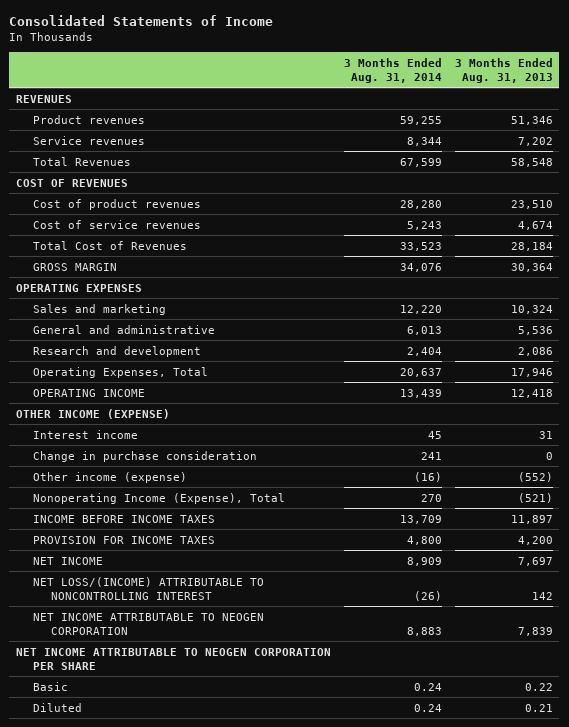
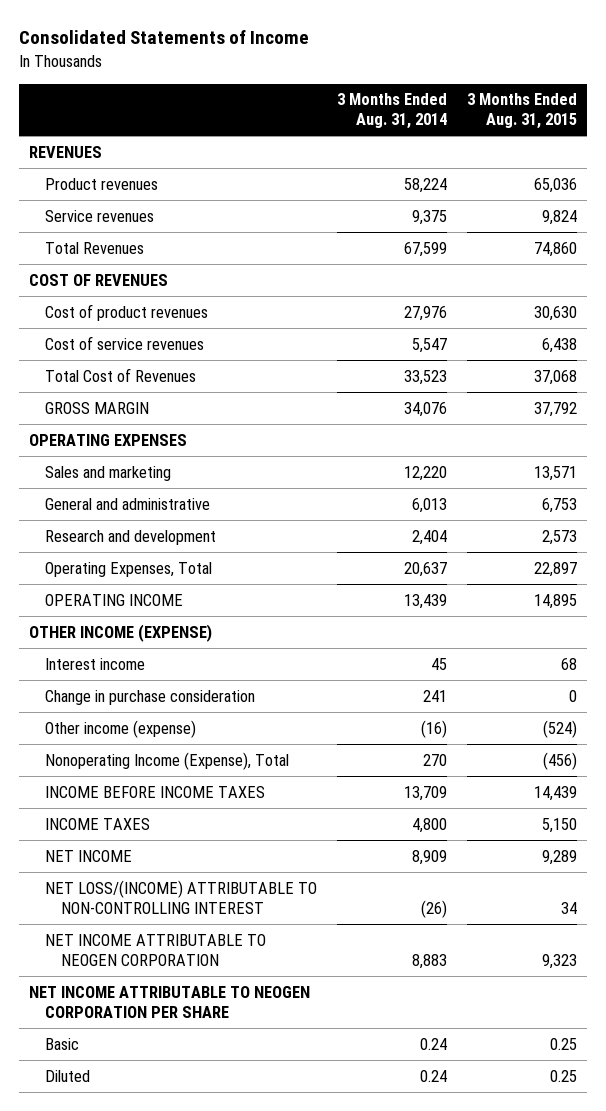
- | 3 Months Ended Aug. 31, 2014 | 3 Months Ended Aug. 31, 2013
+ | 3 Months Ended Aug. 31, 2014 | 3 Months Ended Aug. 31, 2015
- Product revenues | 59,255 | 51,346
- Service revenues | 8,344 | 7,202
+ Product revenues | 58,224 | 65,036
+ Service revenues | 9,375 | 9,824
- Cost of product revenues | 28,280 | 23,510
- Cost of service revenues | 5,243 | 4,674
+ Cost of product revenues | 27,976 | 30,630
+ Cost of service revenues | 5,547 | 6,438
- PROVISION FOR INCOME TAXES | 4,800 | 4,200
+ INCOME TAXES | 4,800 | 5,150
- NET LOSS/(INCOME) ATTRIBUTABLE TO NONCONTROLLING INTEREST | (26) | 142
+ NET LOSS/(INCOME) ATTRIBUTABLE TO NON-CONTROLLING INTEREST | (26) | 34

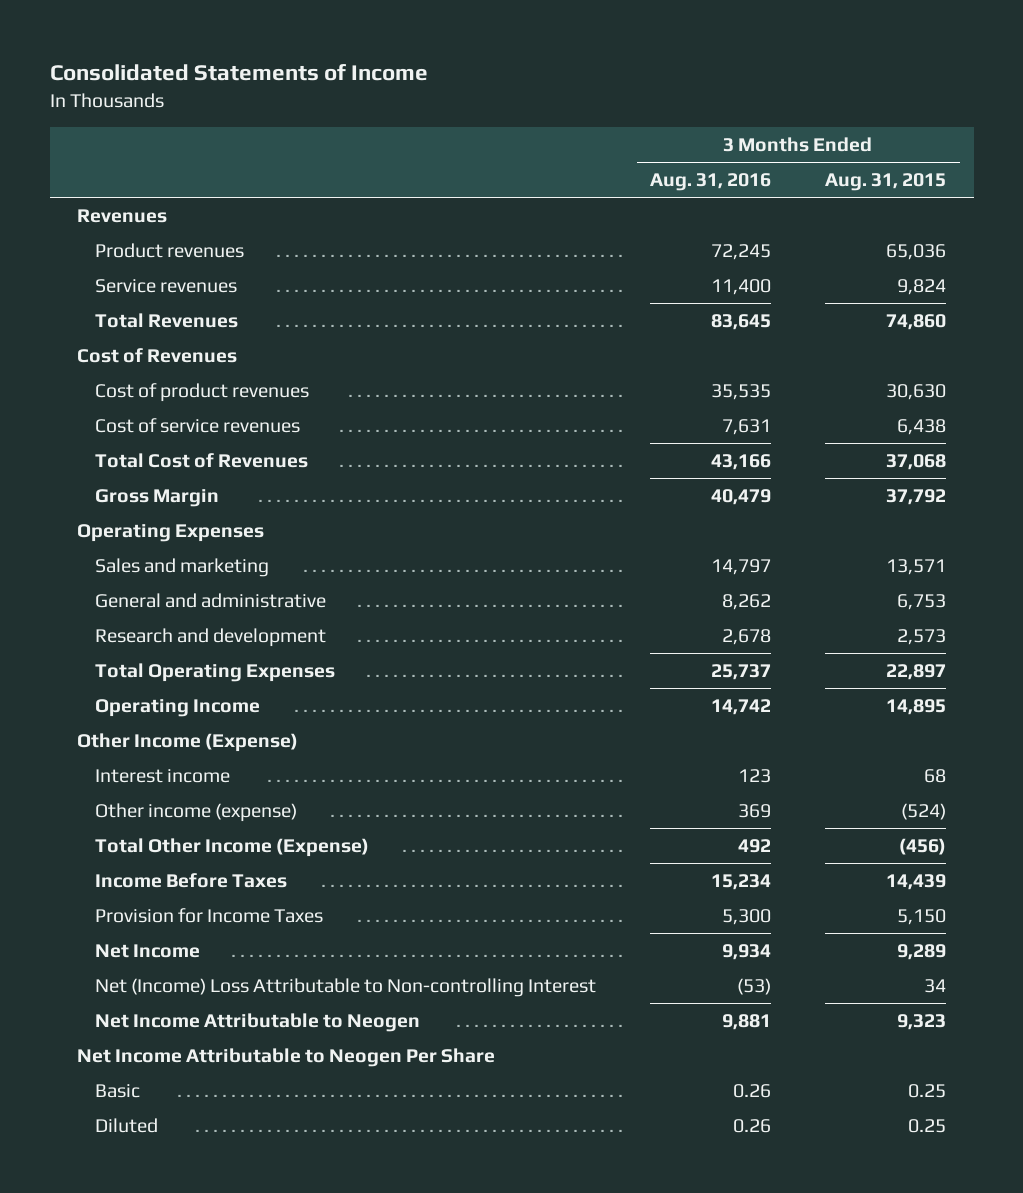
- | 3 Months Ended Aug. 31, 2014 | 3 Months Ended Aug. 31, 2015
+ | 3 Months Ended Aug. 31, 2016 | 3 Months Ended Aug. 31, 2015
- REVENUES
+ Revenues
- COST OF REVENUES
+ Cost of Revenues
- GROSS MARGIN | 34,076 | 37,792
- OPERATING EXPENSES
+ Gross Margin | 40,479 | 37,792
+ Operating Expenses
- Operating Expenses, Total | 20,637 | 22,897
- OPERATING INCOME | 13,439 | 14,895
- OTHER INCOME (EXPENSE)
+ Total Operating Expenses | 25,737 | 22,897
+ Operating Income | 14,742 | 14,895
+ Other Income (Expense)
- Change in purchase consideration | 241 | 0
- Nonoperating Income (Expense), Total | 270 | (456)
- INCOME BEFORE INCOME TAXES | 13,709 | 14,439
- INCOME TAXES | 4,800 | 5,150
- NET INCOME | 8,909 | 9,289
- NET LOSS/(INCOME) ATTRIBUTABLE TO NON-CONTROLLING INTEREST | (26) | 34
- NET INCOME ATTRIBUTABLE TO NEOGEN CORPORATION | 8,883 | 9,323
- NET INCOME ATTRIBUTABLE TO NEOGEN CORPORATION PER SHARE
+ Total Other Income (Expense) | 492 | (456)
+ Income Before Taxes | 15,234 | 14,439
+ Provision for Income Taxes | 5,300 | 5,150
+ Net Income | 9,934 | 9,289
+ Net (Income) Loss Attributable to Non-controlling Interest | (53) | 34
+ Net Income Attributable to Neogen | 9,881 | 9,323
+ Net Income Attributable to Neogen Per Share

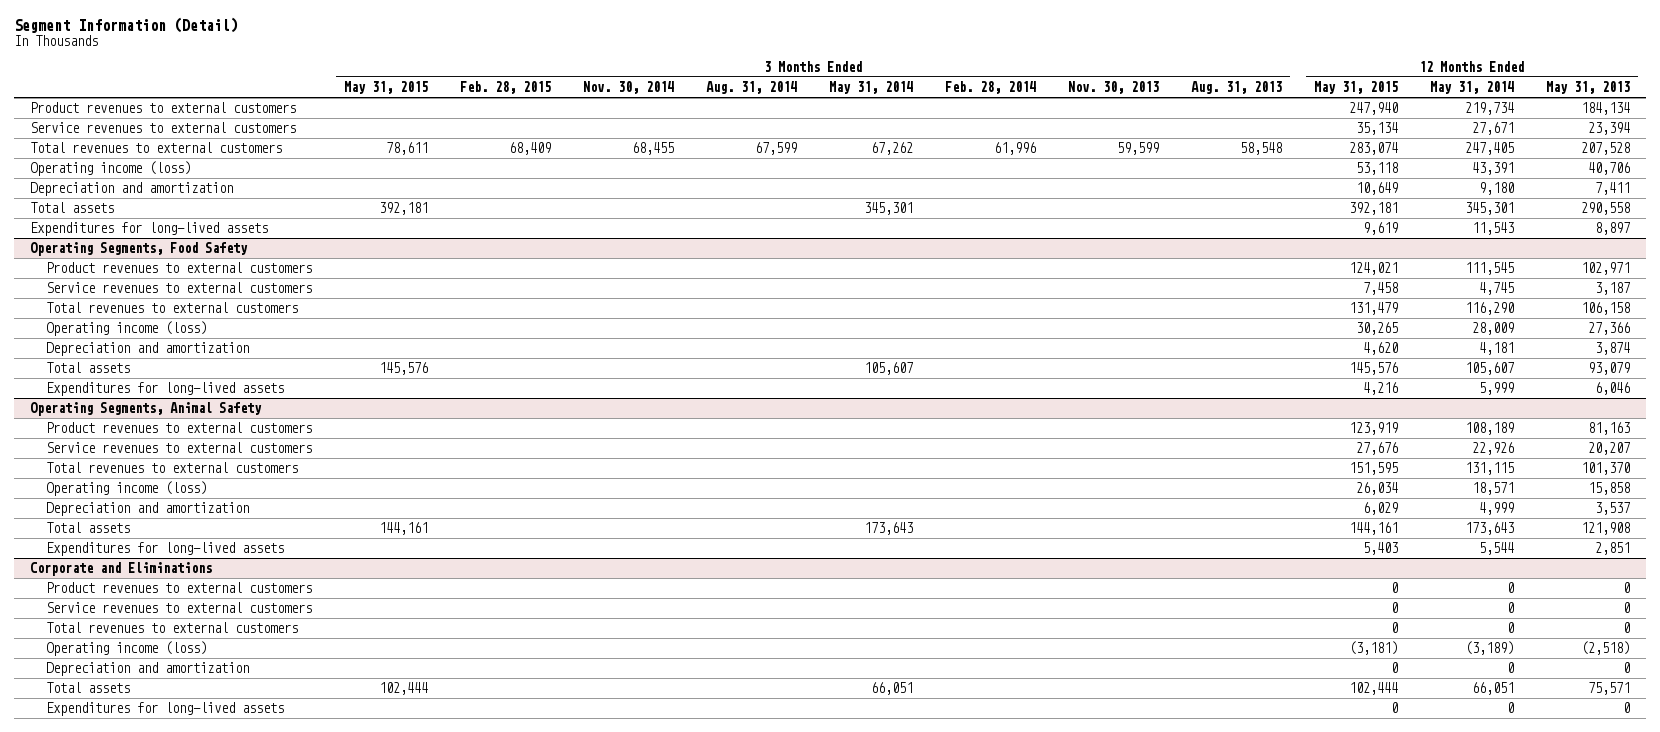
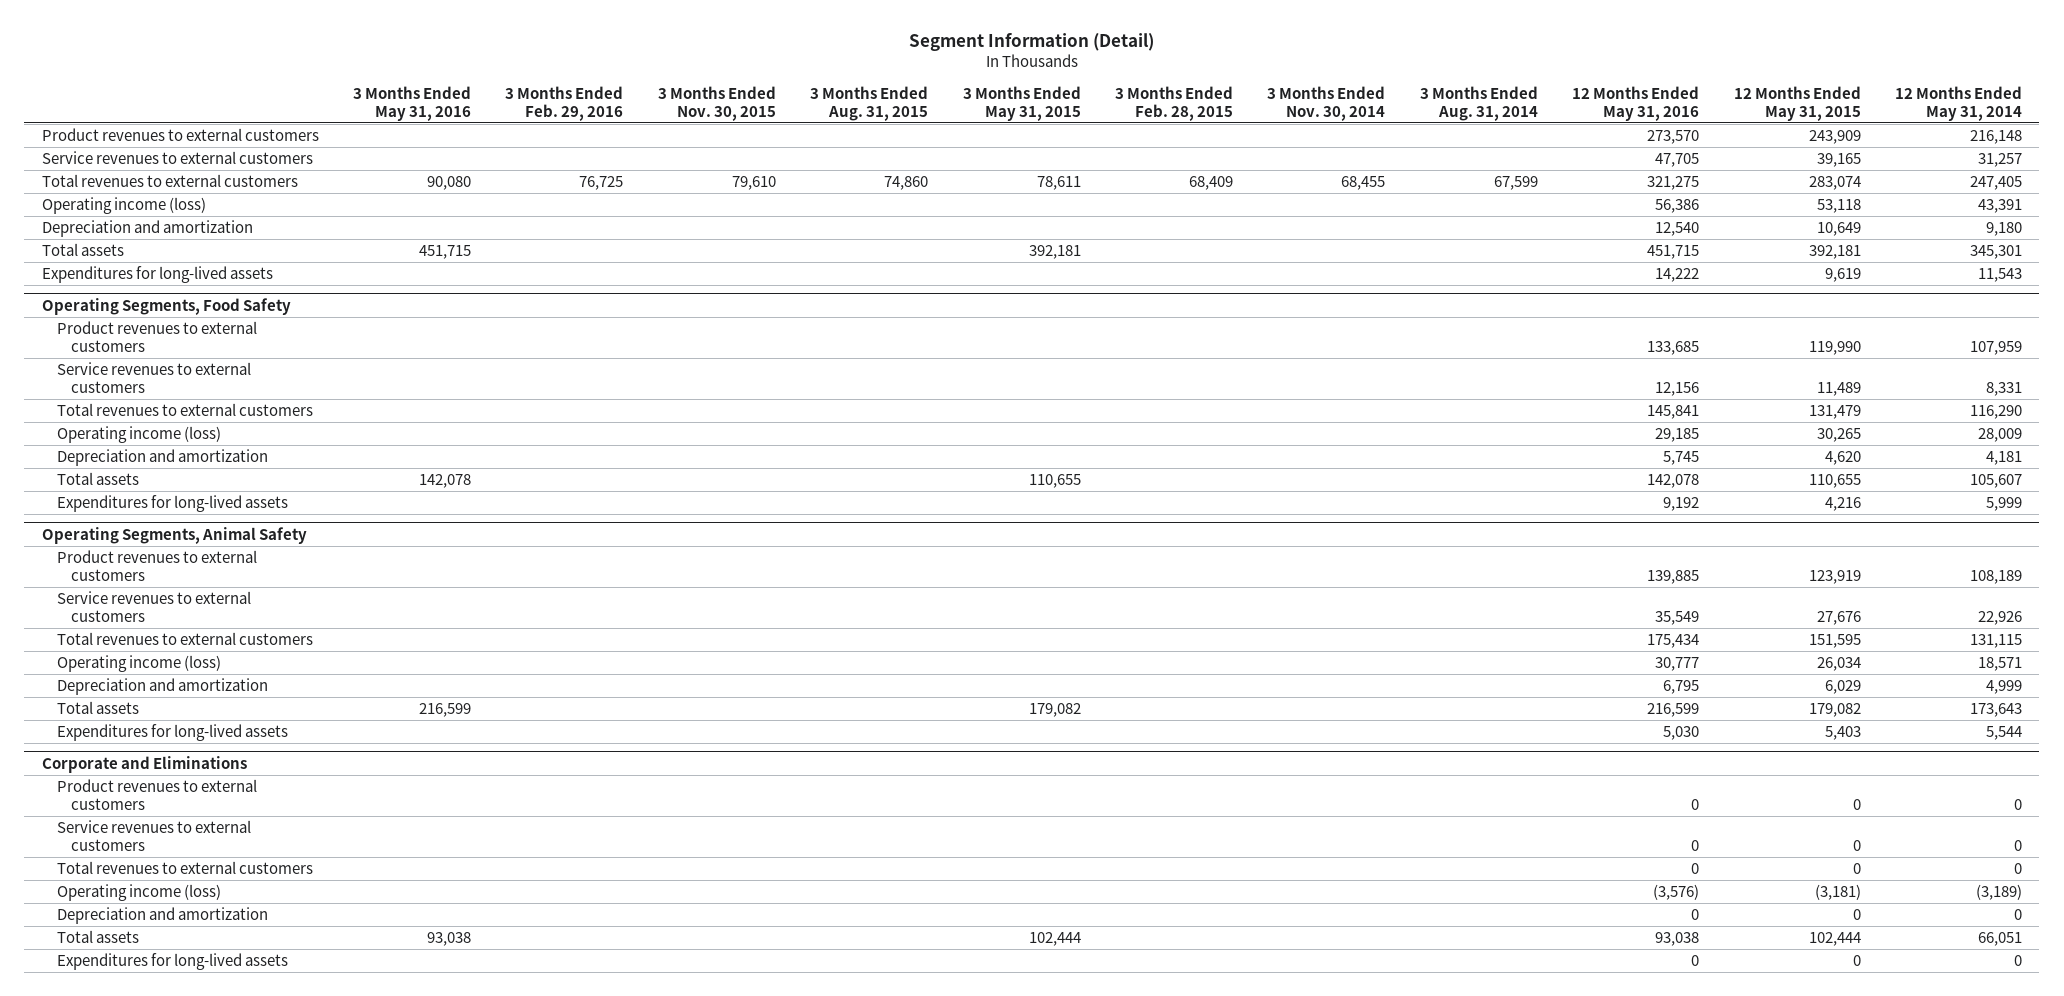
- | 3 Months Ended May 31, 2015 | 3 Months Ended Feb. 28, 2015 | 3 Months Ended Nov. 30, 2014 | 3 Months Ended Aug. 31, 2014 | 3 Months Ended May 31, 2014 | 3 Months Ended Feb. 28, 2014 | 3 Months Ended Nov. 30, 2013 | 3 Months Ended Aug. 31, 2013 | 12 Months Ended May 31, 2015 | 12 Months Ended May 31, 2014 | 12 Months Ended May 31, 2013
+ | 3 Months Ended May 31, 2016 | 3 Months Ended Feb. 29, 2016 | 3 Months Ended Nov. 30, 2015 | 3 Months Ended Aug. 31, 2015 | 3 Months Ended May 31, 2015 | 3 Months Ended Feb. 28, 2015 | 3 Months Ended Nov. 30, 2014 | 3 Months Ended Aug. 31, 2014 | 12 Months Ended May 31, 2016 | 12 Months Ended May 31, 2015 | 12 Months Ended May 31, 2014
- Product revenues to external customers | | | | | | | | | 247,940 | 219,734 | 184,134
- Service revenues to external customers | | | | | | | | | 35,134 | 27,671 | 23,394
+ Product revenues to external customers | | | | | | | | | 273,570 | 243,909 | 216,148
+ Service revenues to external customers | | | | | | | | | 47,705 | 39,165 | 31,257
@ Operating Segments, Food Safety
- Product revenues to external customers | | | | | | | | | 124,021 | 111,545 | 102,971
- Service revenues to external customers | | | | | | | | | 7,458 | 4,745 | 3,187
+ Product revenues to external customers | | | | | | | | | 133,685 | 119,990 | 107,959
+ Service revenues to external customers | | | | | | | | | 12,156 | 11,489 | 8,331
- Total assets | 145,576 | | | | 105,607 | | | | 145,576 | 105,607 | 93,079
+ Total assets | 142,078 | | | | 110,655 | | | | 142,078 | 110,655 | 105,607
@ Operating Segments, Animal Safety
- Total assets | 144,161 | | | | 173,643 | | | | 144,161 | 173,643 | 121,908
+ Total assets | 216,599 | | | | 179,082 | | | | 216,599 | 179,082 | 173,643

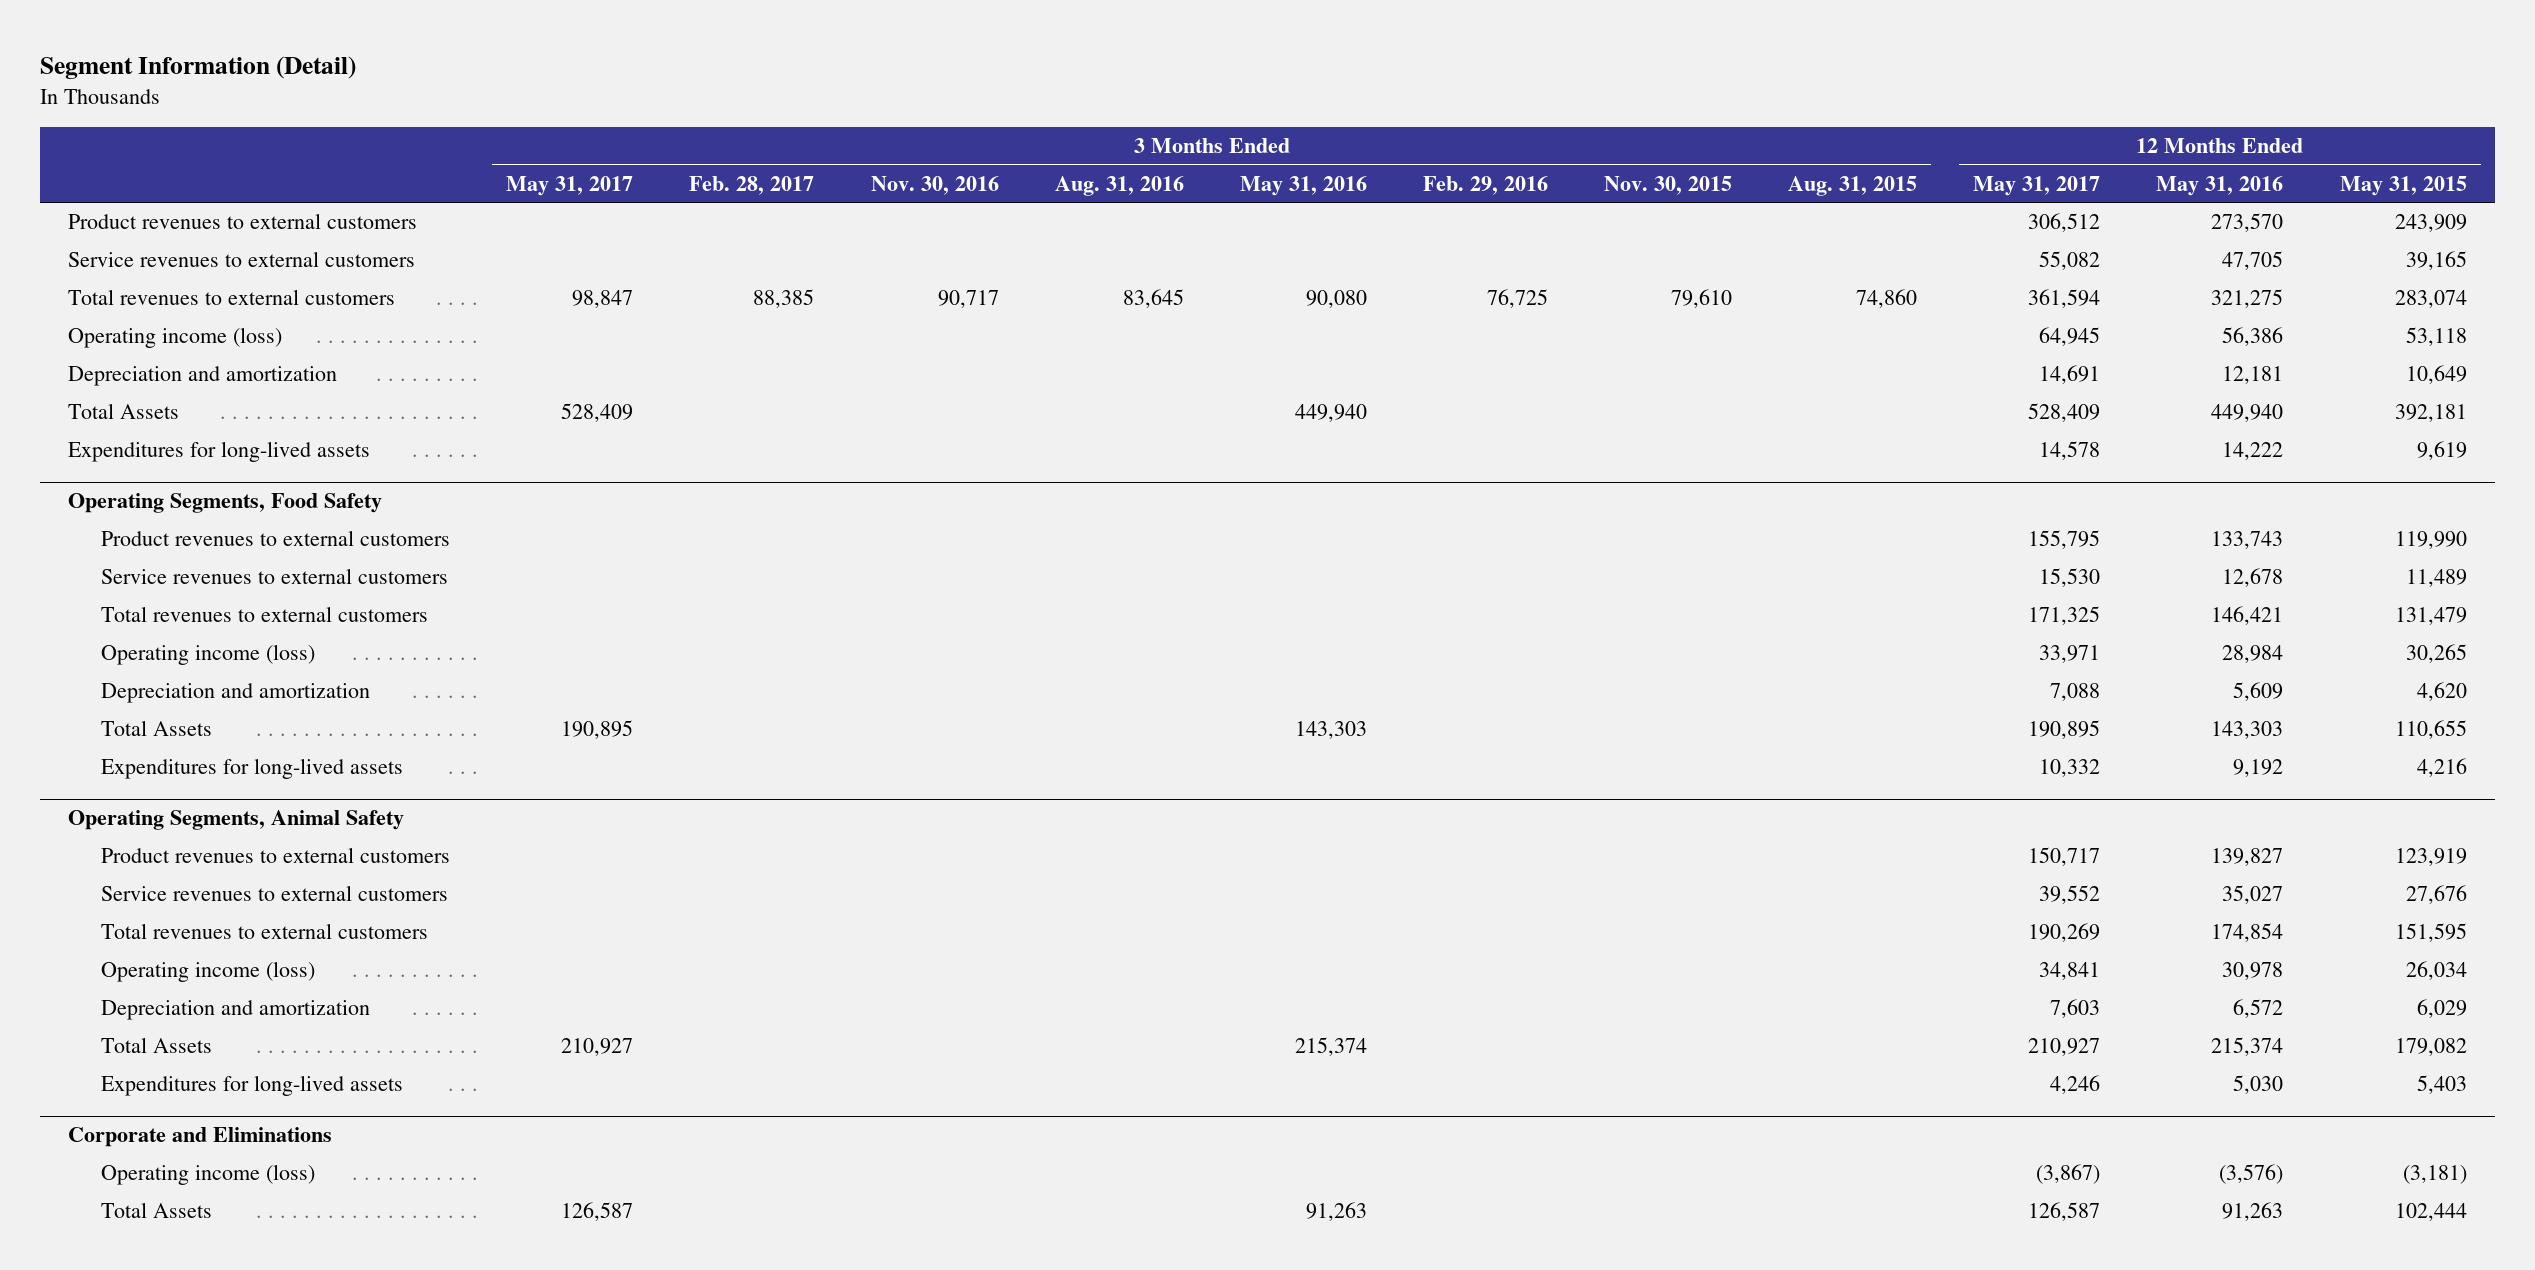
- | 3 Months Ended May 31, 2016 | 3 Months Ended Feb. 29, 2016 | 3 Months Ended Nov. 30, 2015 | 3 Months Ended Aug. 31, 2015 | 3 Months Ended May 31, 2015 | 3 Months Ended Feb. 28, 2015 | 3 Months Ended Nov. 30, 2014 | 3 Months Ended Aug. 31, 2014 | 12 Months Ended May 31, 2016 | 12 Months Ended May 31, 2015 | 12 Months Ended May 31, 2014
+ | 3 Months Ended May 31, 2017 | 3 Months Ended Feb. 28, 2017 | 3 Months Ended Nov. 30, 2016 | 3 Months Ended Aug. 31, 2016 | 3 Months Ended May 31, 2016 | 3 Months Ended Feb. 29, 2016 | 3 Months Ended Nov. 30, 2015 | 3 Months Ended Aug. 31, 2015 | 12 Months Ended May 31, 2017 | 12 Months Ended May 31, 2016 | 12 Months Ended May 31, 2015
- Depreciation and amortization | | | | | | | | | 12,540 | 10,649 | 9,180
- Total assets | 451,715 | | | | 392,181 | | | | 451,715 | 392,181 | 345,301
+ Depreciation and amortization | | | | | | | | | 14,691 | 12,181 | 10,649
+ Total Assets | 528,409 | | | | 449,940 | | | | 528,409 | 449,940 | 392,181
@ Operating Segments, Food Safety
- Product revenues to external customers | | | | | | | | | 133,685 | 119,990 | 107,959
- Service revenues to external customers | | | | | | | | | 12,156 | 11,489 | 8,331
- Total revenues to external customers | | | | | | | | | 145,841 | 131,479 | 116,290
- Operating income (loss) | | | | | | | | | 29,185 | 30,265 | 28,009
- Depreciation and amortization | | | | | | | | | 5,745 | 4,620 | 4,181
- Total assets | 142,078 | | | | 110,655 | | | | 142,078 | 110,655 | 105,607
+ Product revenues to external customers | | | | | | | | | 155,795 | 133,743 | 119,990
+ Service revenues to external customers | | | | | | | | | 15,530 | 12,678 | 11,489
+ Total revenues to external customers | | | | | | | | | 171,325 | 146,421 | 131,479
+ Operating income (loss) | | | | | | | | | 33,971 | 28,984 | 30,265
+ Depreciation and amortization | | | | | | | | | 7,088 | 5,609 | 4,620
+ Total Assets | 190,895 | | | | 143,303 | | | | 190,895 | 143,303 | 110,655
@ Operating Segments, Animal Safety
- Product revenues to external customers | | | | | | | | | 139,885 | 123,919 | 108,189
- Service revenues to external customers | | | | | | | | | 35,549 | 27,676 | 22,926
- Total revenues to external customers | | | | | | | | | 175,434 | 151,595 | 131,115
- Operating income (loss) | | | | | | | | | 30,777 | 26,034 | 18,571
- Depreciation and amortization | | | | | | | | | 6,795 | 6,029 | 4,999
- Total assets | 216,599 | | | | 179,082 | | | | 216,599 | 179,082 | 173,643
+ Product revenues to external customers | | | | | | | | | 150,717 | 139,827 | 123,919
+ Service revenues to external customers | | | | | | | | | 39,552 | 35,027 | 27,676
+ Total revenues to external customers | | | | | | | | | 190,269 | 174,854 | 151,595
+ Operating income (loss) | | | | | | | | | 34,841 | 30,978 | 26,034
+ Depreciation and amortization | | | | | | | | | 7,603 | 6,572 | 6,029
+ Total Assets | 210,927 | | | | 215,374 | | | | 210,927 | 215,374 | 179,082
@ Corporate and Eliminations
- Product revenues to external customers | | | | | | | | | 0 | 0 | 0
- Service revenues to external customers | | | | | | | | | 0 | 0 | 0
- Total revenues to external customers | | | | | | | | | 0 | 0 | 0
- Depreciation and amortization | | | | | | | | | 0 | 0 | 0
- Total assets | 93,038 | | | | 102,444 | | | | 93,038 | 102,444 | 66,051
- Expenditures for long-lived assets | | | | | | | | | 0 | 0 | 0
+ Total Assets | 126,587 | | | | 91,263 | | | | 126,587 | 91,263 | 102,444

